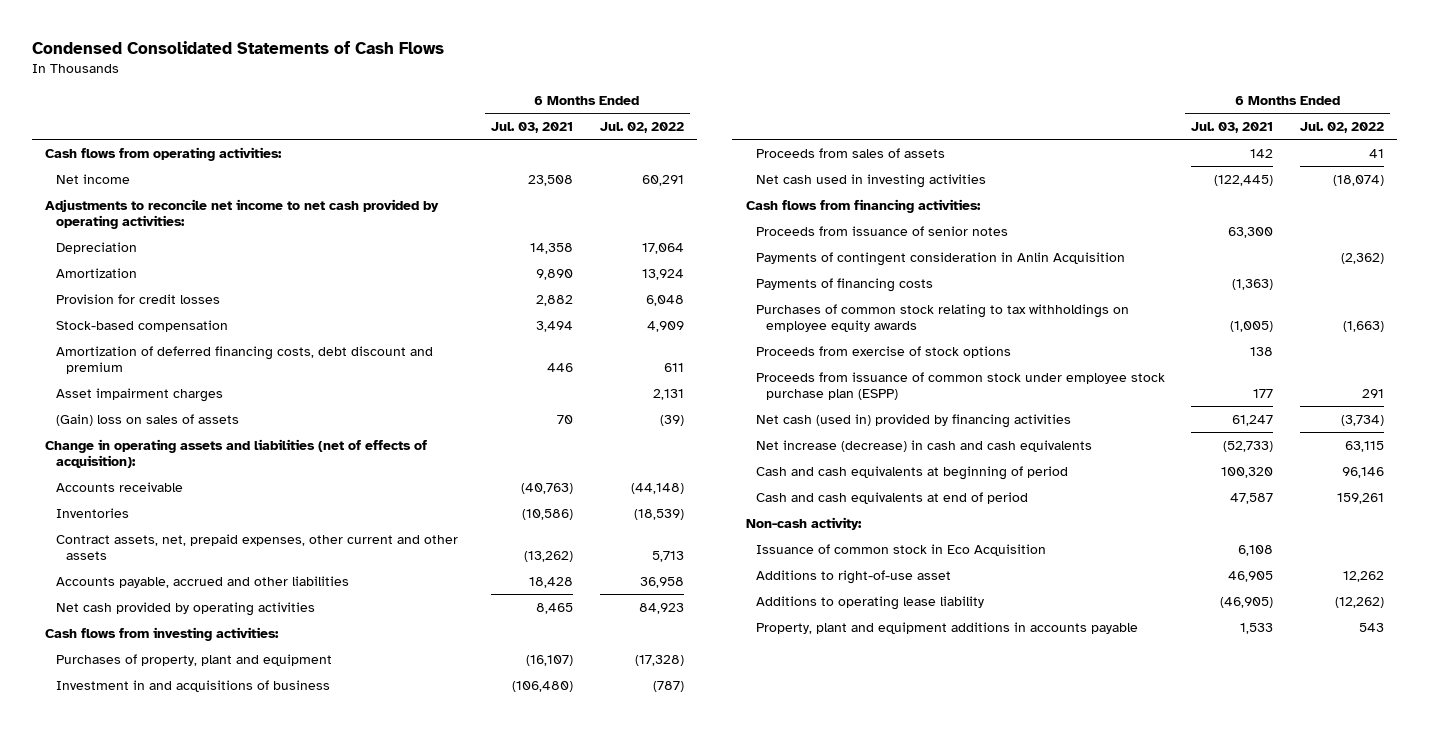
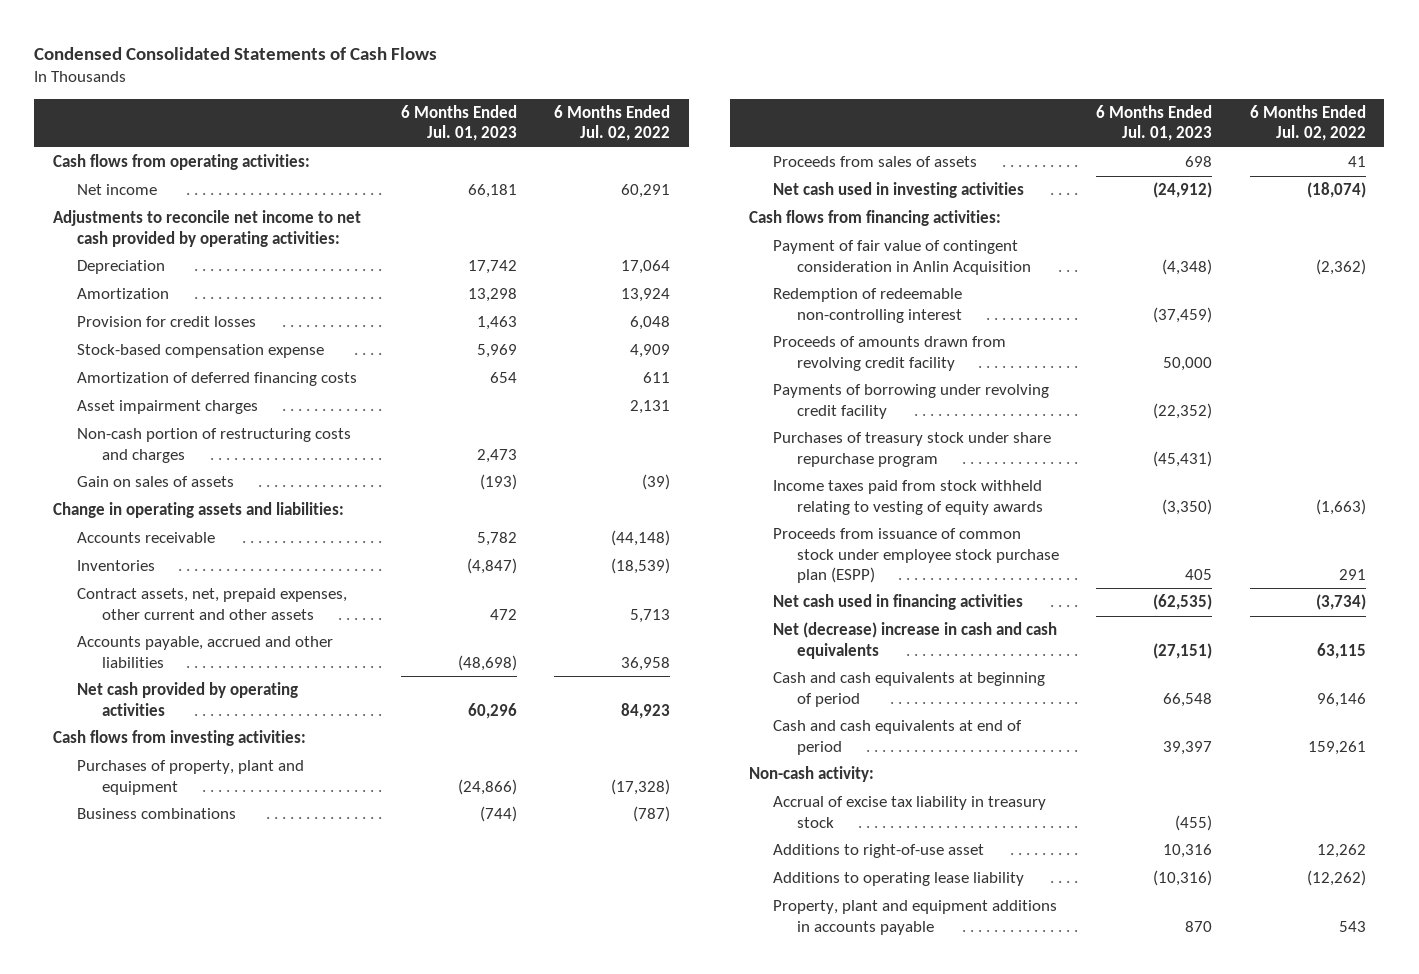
- | 6 Months Ended Jul. 03, 2021 | 6 Months Ended Jul. 02, 2022
+ | 6 Months Ended Jul. 01, 2023 | 6 Months Ended Jul. 02, 2022
- Stock-based compensation | 3,494 | 4,909
- Amortization of deferred financing costs, debt discount and premium | 446 | 611
+ Stock-based compensation expense | 5,969 | 4,909
+ Amortization of deferred financing costs | 654 | 611
- (Gain) loss on sales of assets | 70 | (39)
- Change in operating assets and liabilities (net of effects of acquisition):
+ Non-cash portion of restructuring costs and charges | 2,473 |
+ Gain on sales of assets | (193) | (39)
+ Change in operating assets and liabilities:
- Investment in and acquisitions of business | (106,480) | (787)
+ Business combinations | (744) | (787)
- Proceeds from issuance of senior notes | 63,300 |
- Payments of contingent consideration in Anlin Acquisition | | (2,362)
- Payments of financing costs | (1,363) |
- Purchases of common stock relating to tax withholdings on employee equity awards | (1,005) | (1,663)
- Proceeds from exercise of stock options | 138 |
+ Payment of fair value of contingent consideration in Anlin Acquisition | (4,348) | (2,362)
+ Redemption of redeemable non-controlling interest | (37,459) |
+ Proceeds of amounts drawn from revolving credit facility | 50,000 |
+ Payments of borrowing under revolving credit facility | (22,352) |
+ Purchases of treasury stock under share repurchase program | (45,431) |
+ Income taxes paid from stock withheld relating to vesting of equity awards | (3,350) | (1,663)
- Net cash (used in) provided by financing activities | 61,247 | (3,734)
- Net increase (decrease) in cash and cash equivalents | (52,733) | 63,115
+ Net cash used in financing activities | (62,535) | (3,734)
+ Net (decrease) increase in cash and cash equivalents | (27,151) | 63,115
- Issuance of common stock in Eco Acquisition | 6,108 |
+ Accrual of excise tax liability in treasury stock | (455) |

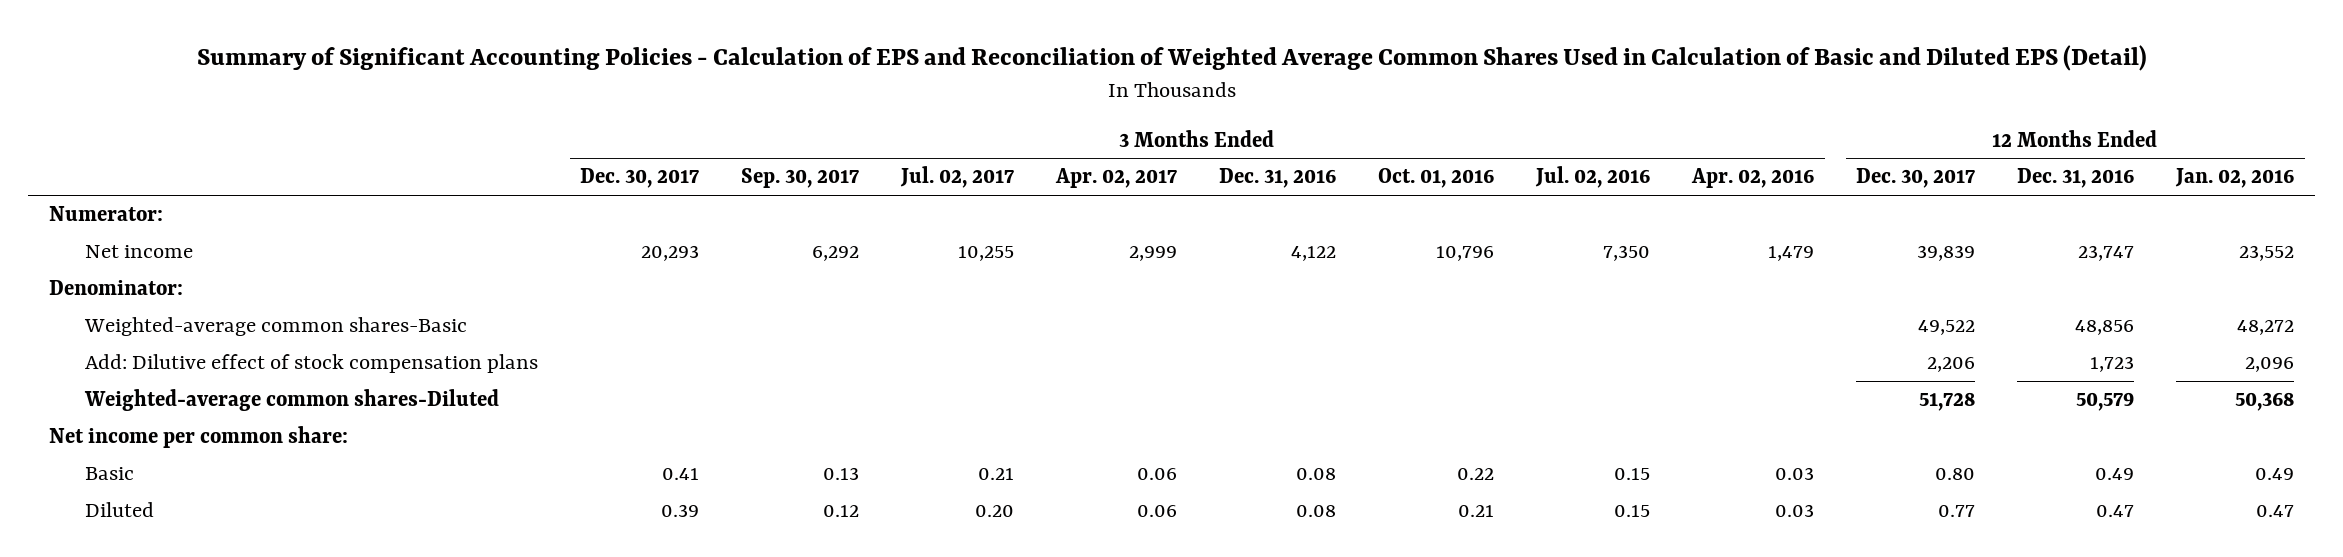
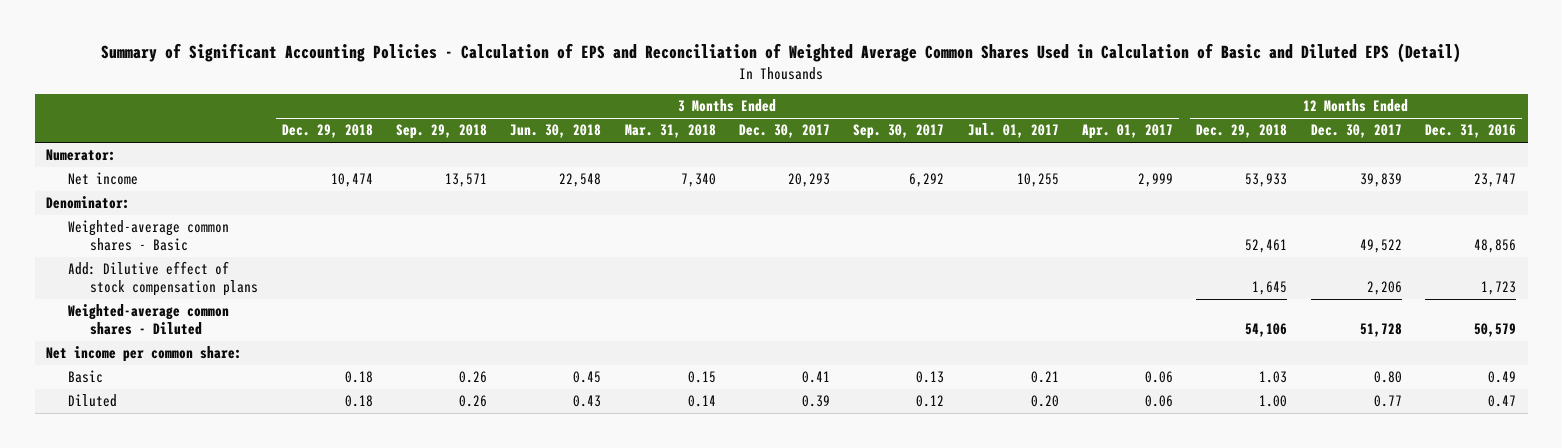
- | 3 Months Ended Dec. 30, 2017 | 3 Months Ended Sep. 30, 2017 | 3 Months Ended Jul. 02, 2017 | 3 Months Ended Apr. 02, 2017 | 3 Months Ended Dec. 31, 2016 | 3 Months Ended Oct. 01, 2016 | 3 Months Ended Jul. 02, 2016 | 3 Months Ended Apr. 02, 2016 | 12 Months Ended Dec. 30, 2017 | 12 Months Ended Dec. 31, 2016 | 12 Months Ended Jan. 02, 2016
+ | 3 Months Ended Dec. 29, 2018 | 3 Months Ended Sep. 29, 2018 | 3 Months Ended Jun. 30, 2018 | 3 Months Ended Mar. 31, 2018 | 3 Months Ended Dec. 30, 2017 | 3 Months Ended Sep. 30, 2017 | 3 Months Ended Jul. 01, 2017 | 3 Months Ended Apr. 01, 2017 | 12 Months Ended Dec. 29, 2018 | 12 Months Ended Dec. 30, 2017 | 12 Months Ended Dec. 31, 2016
- Weighted-average common shares-Basic | | | | | | | | | 49,522 | 48,856 | 48,272
+ Weighted-average common shares - Basic | | | | | | | | | 52,461 | 49,522 | 48,856
- Weighted-average common shares-Diluted | | | | | | | | | 51,728 | 50,579 | 50,368
+ Weighted-average common shares - Diluted | | | | | | | | | 54,106 | 51,728 | 50,579

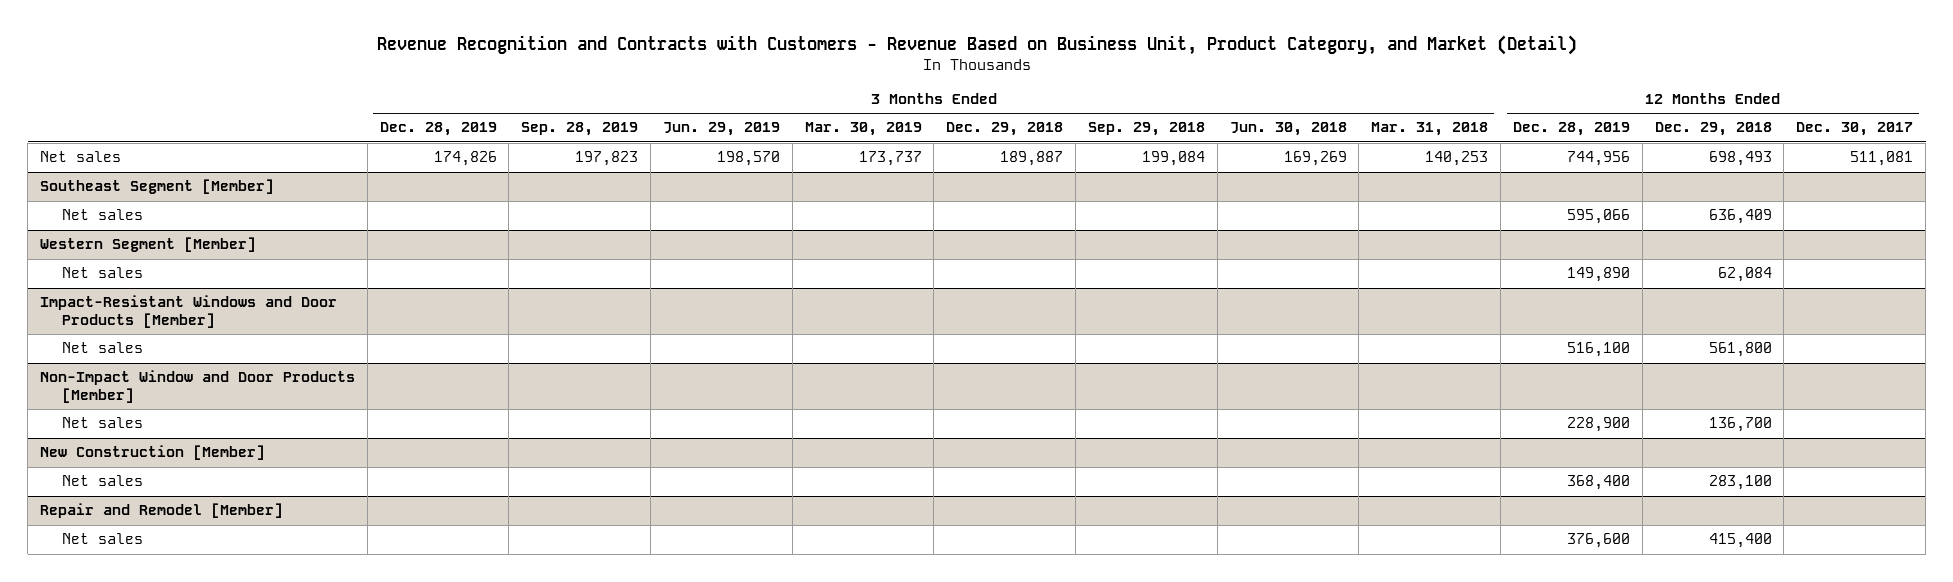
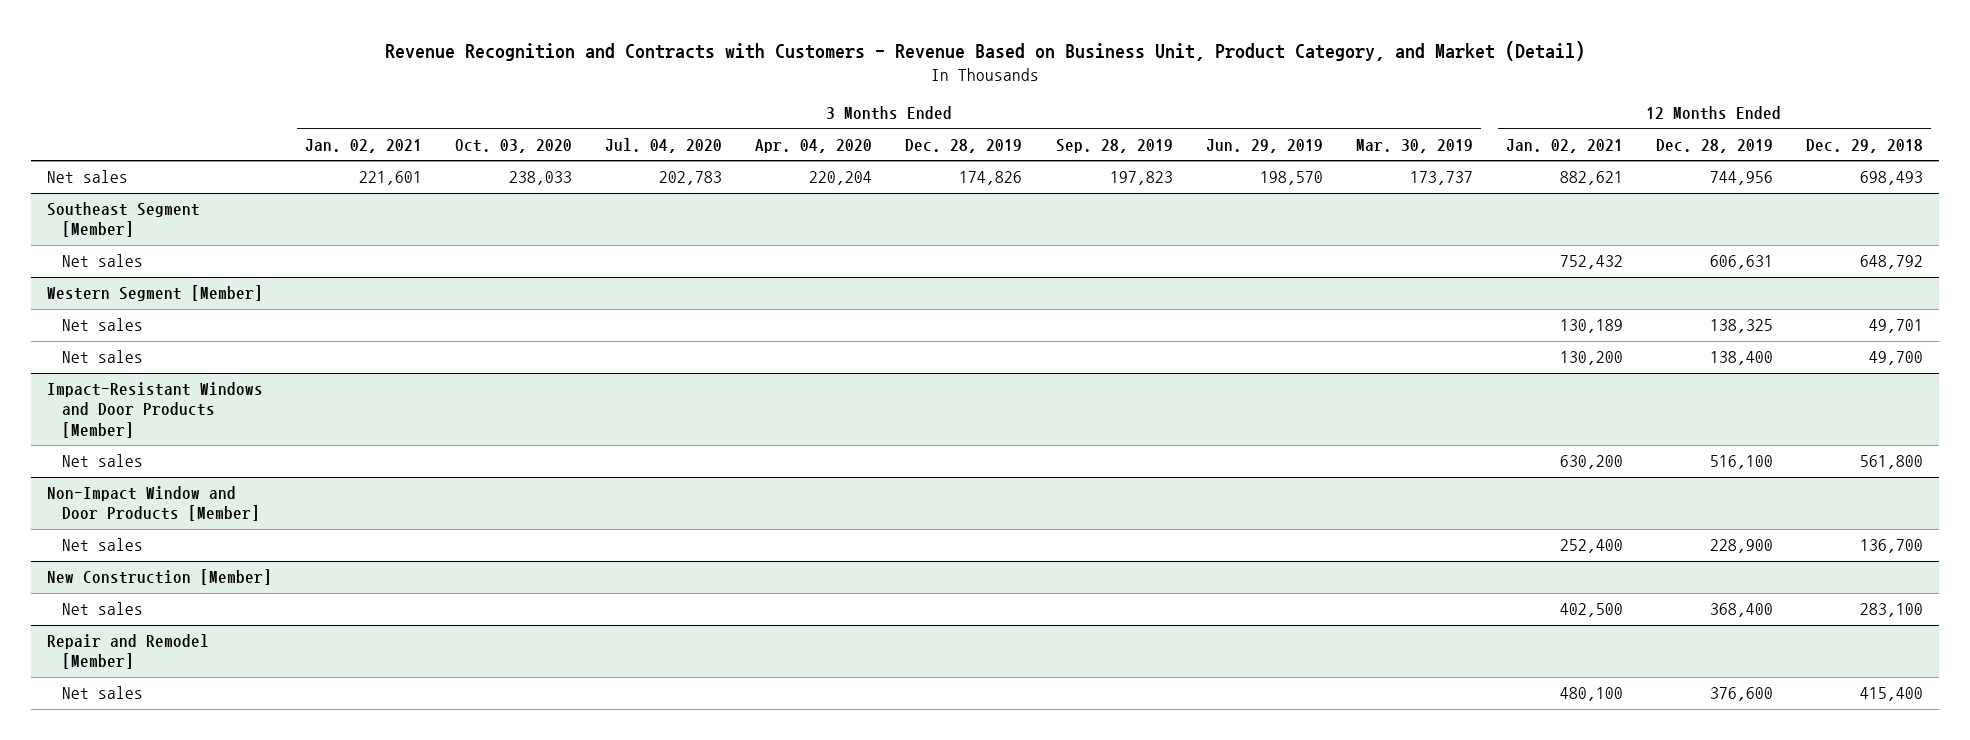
- | 3 Months Ended Dec. 28, 2019 | 3 Months Ended Sep. 28, 2019 | 3 Months Ended Jun. 29, 2019 | 3 Months Ended Mar. 30, 2019 | 3 Months Ended Dec. 29, 2018 | 3 Months Ended Sep. 29, 2018 | 3 Months Ended Jun. 30, 2018 | 3 Months Ended Mar. 31, 2018 | 12 Months Ended Dec. 28, 2019 | 12 Months Ended Dec. 29, 2018 | 12 Months Ended Dec. 30, 2017
+ | 3 Months Ended Jan. 02, 2021 | 3 Months Ended Oct. 03, 2020 | 3 Months Ended Jul. 04, 2020 | 3 Months Ended Apr. 04, 2020 | 3 Months Ended Dec. 28, 2019 | 3 Months Ended Sep. 28, 2019 | 3 Months Ended Jun. 29, 2019 | 3 Months Ended Mar. 30, 2019 | 12 Months Ended Jan. 02, 2021 | 12 Months Ended Dec. 28, 2019 | 12 Months Ended Dec. 29, 2018
@ Southeast Segment [Member]
- Net sales | | | | | | | | | 595,066 | 636,409 |
+ Net sales | | | | | | | | | 752,432 | 606,631 | 648,792
@ Western Segment [Member]
- Net sales | | | | | | | | | 149,890 | 62,084 |
+ Net sales | | | | | | | | | 130,189 | 138,325 | 49,701
+ Net sales | | | | | | | | | 130,200 | 138,400 | 49,700

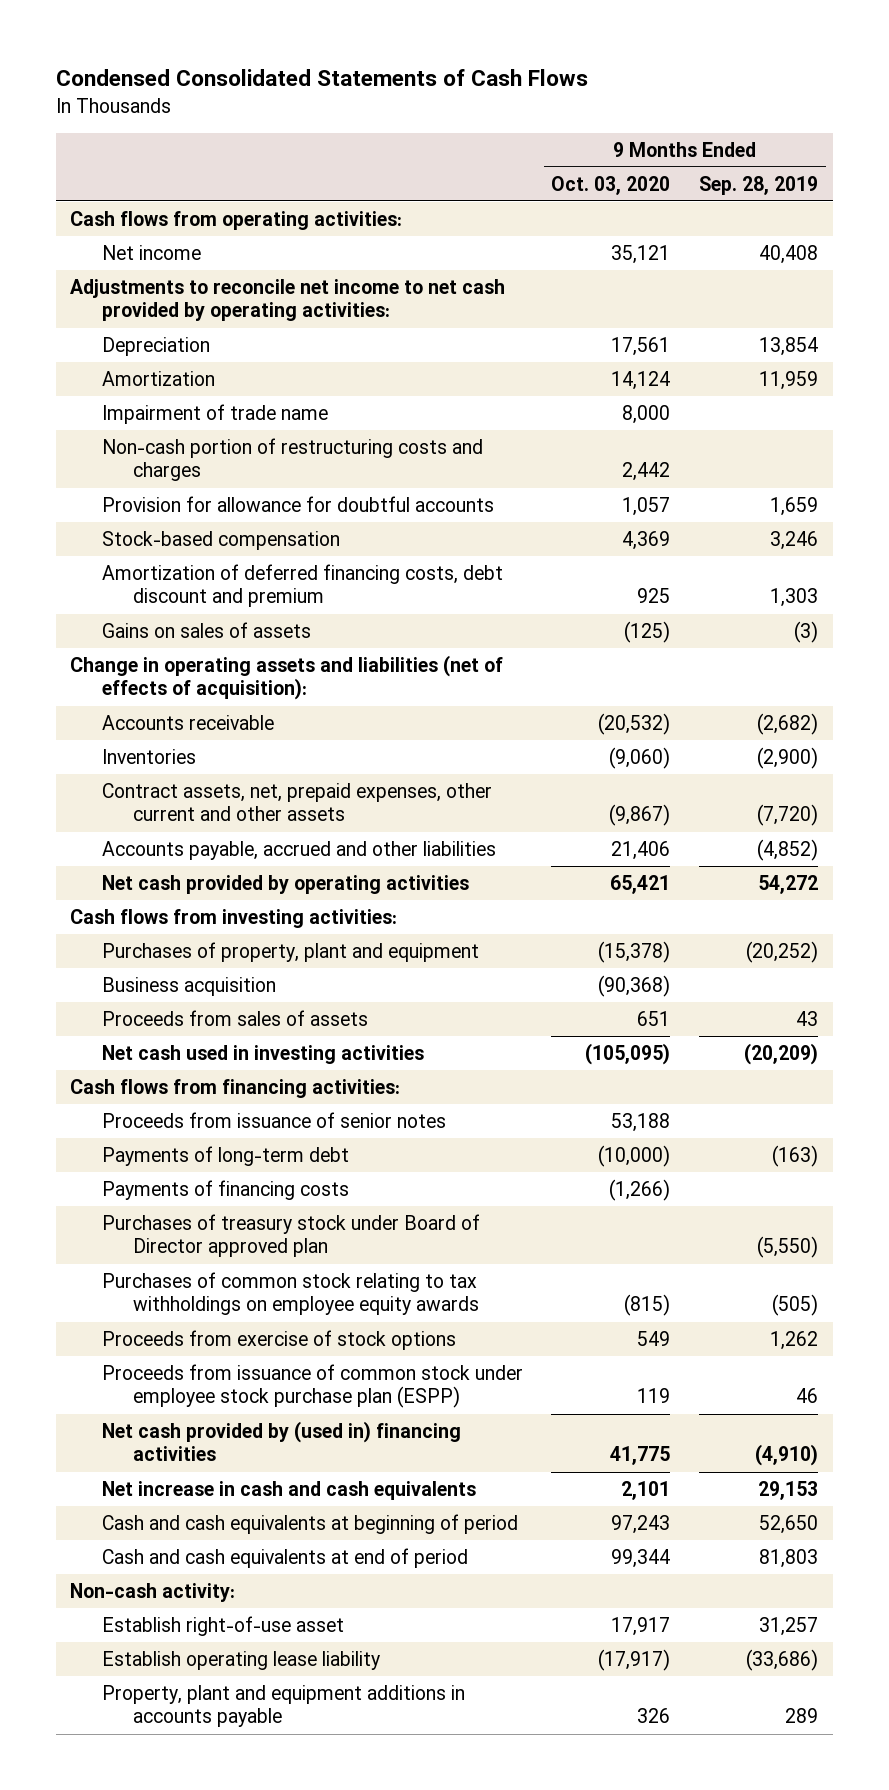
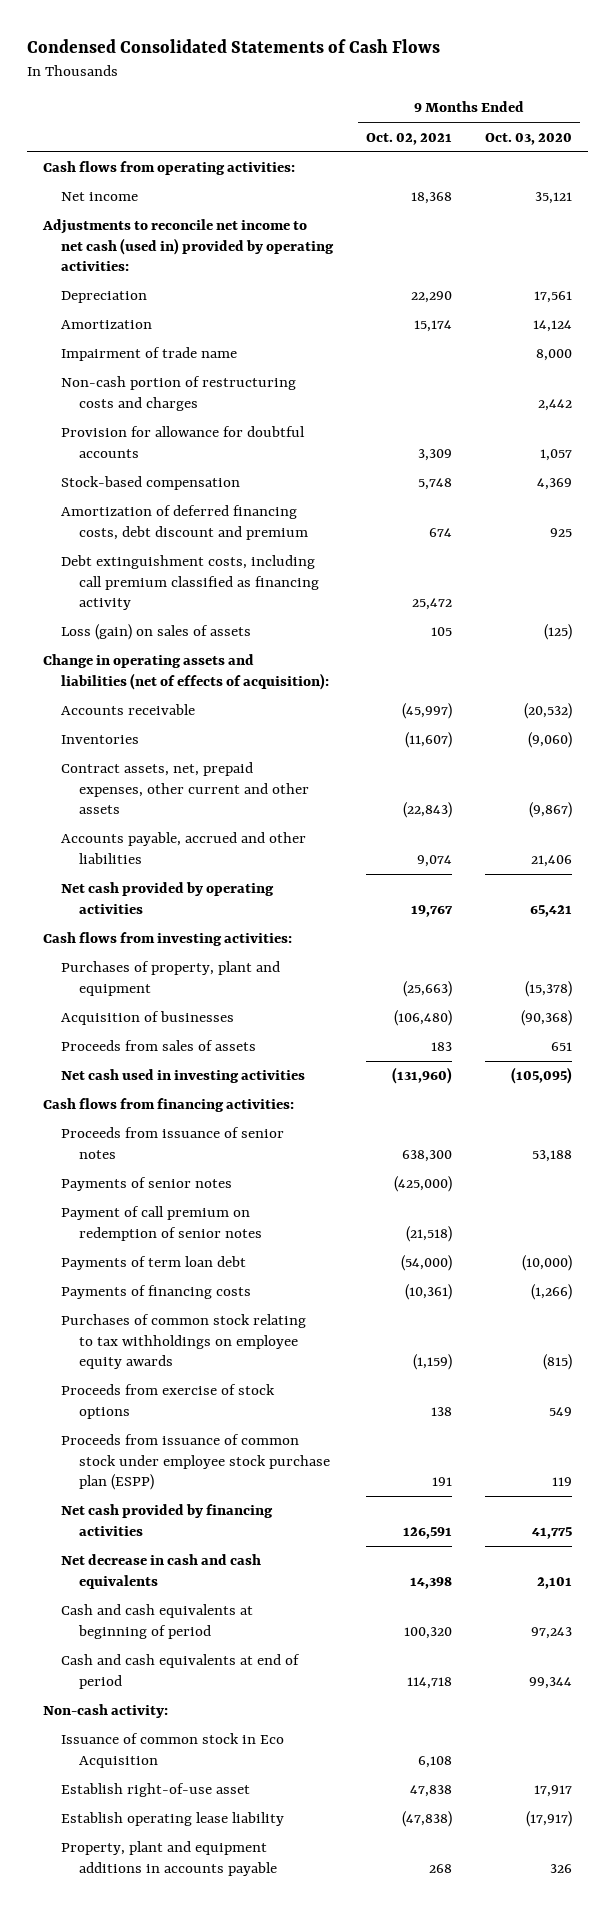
- | 9 Months Ended Oct. 03, 2020 | 9 Months Ended Sep. 28, 2019
+ | 9 Months Ended Oct. 02, 2021 | 9 Months Ended Oct. 03, 2020
- Adjustments to reconcile net income to net cash provided by operating activities:
+ Adjustments to reconcile net income to net cash (used in) provided by operating activities:
- Gains on sales of assets | (125) | (3)
+ Debt extinguishment costs, including call premium classified as financing activity | 25,472 |
+ Loss (gain) on sales of assets | 105 | (125)
- Business acquisition | (90,368) |
+ Acquisition of businesses | (106,480) | (90,368)
- Payments of long-term debt | (10,000) | (163)
+ Payments of senior notes | (425,000) |
+ Payment of call premium on redemption of senior notes | (21,518) |
+ Payments of term loan debt | (54,000) | (10,000)
- Purchases of treasury stock under Board of Director approved plan | | (5,550)
- Net cash provided by (used in) financing activities | 41,775 | (4,910)
- Net increase in cash and cash equivalents | 2,101 | 29,153
+ Net cash provided by financing activities | 126,591 | 41,775
+ Net decrease in cash and cash equivalents | 14,398 | 2,101
+ Issuance of common stock in Eco Acquisition | 6,108 |

